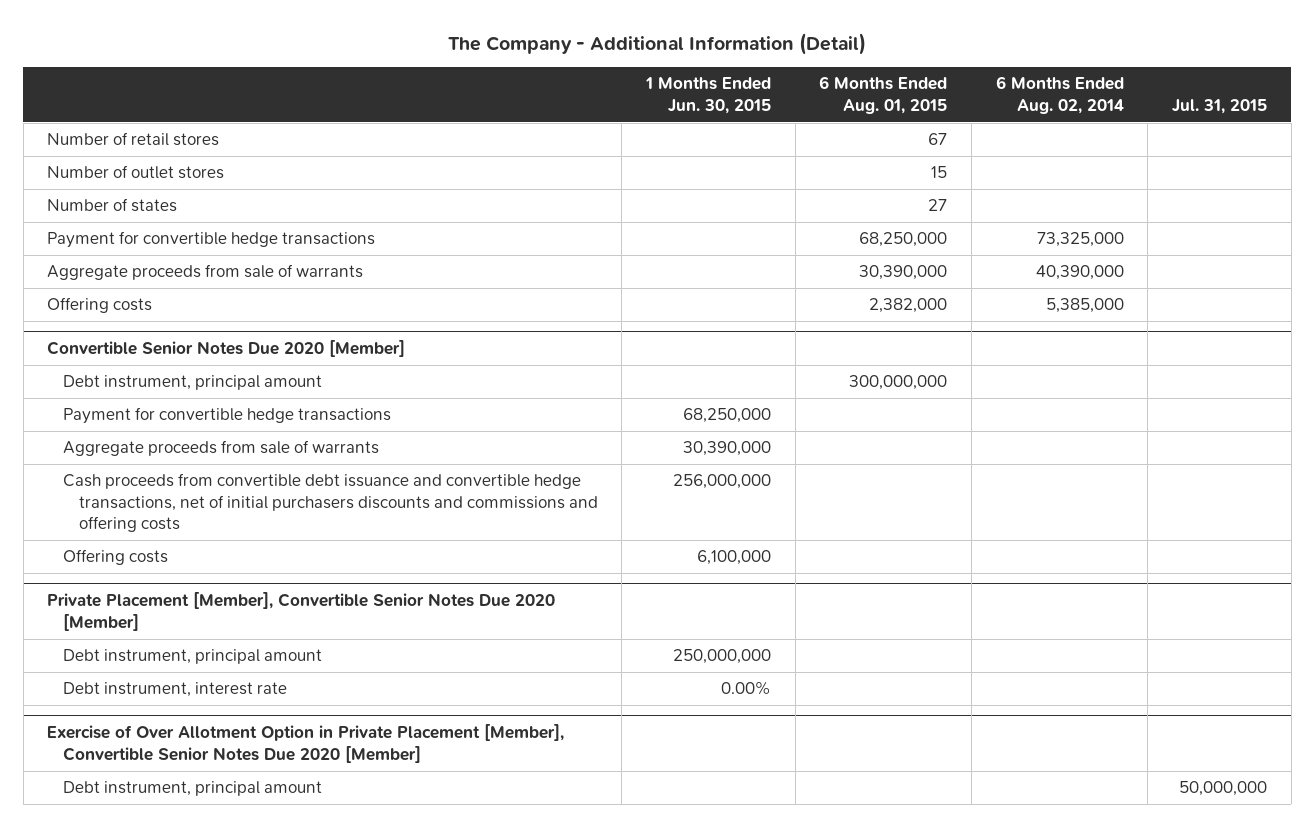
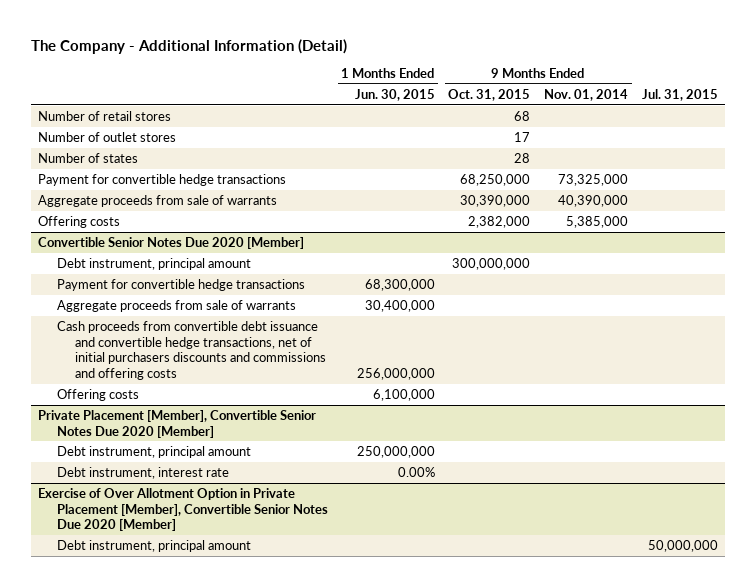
- | 1 Months Ended Jun. 30, 2015 | 6 Months Ended Aug. 01, 2015 | 6 Months Ended Aug. 02, 2014 | Jul. 31, 2015
+ | 1 Months Ended Jun. 30, 2015 | 9 Months Ended Oct. 31, 2015 | 9 Months Ended Nov. 01, 2014 | Jul. 31, 2015
@ Convertible Senior Notes Due 2020 [Member]
- Payment for convertible hedge transactions | 68,250,000 | | |
- Aggregate proceeds from sale of warrants | 30,390,000 | | |
+ Payment for convertible hedge transactions | 68,300,000 | | |
+ Aggregate proceeds from sale of warrants | 30,400,000 | | |

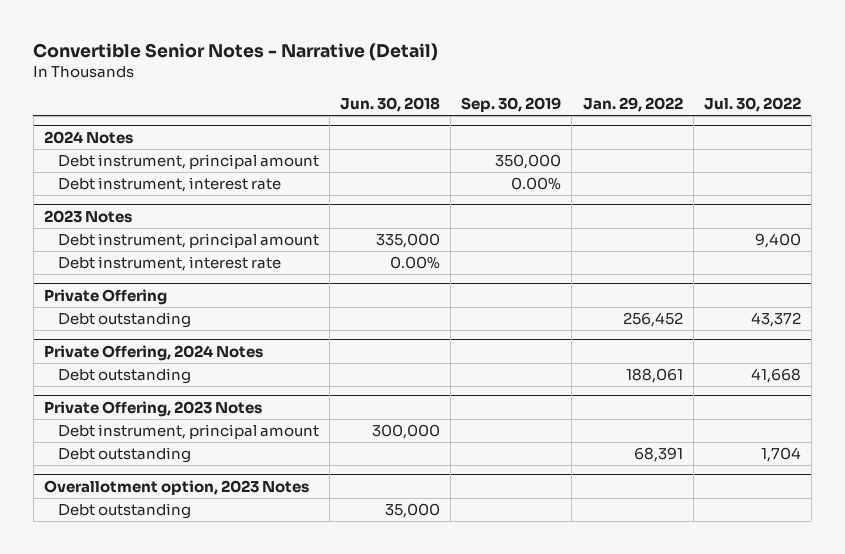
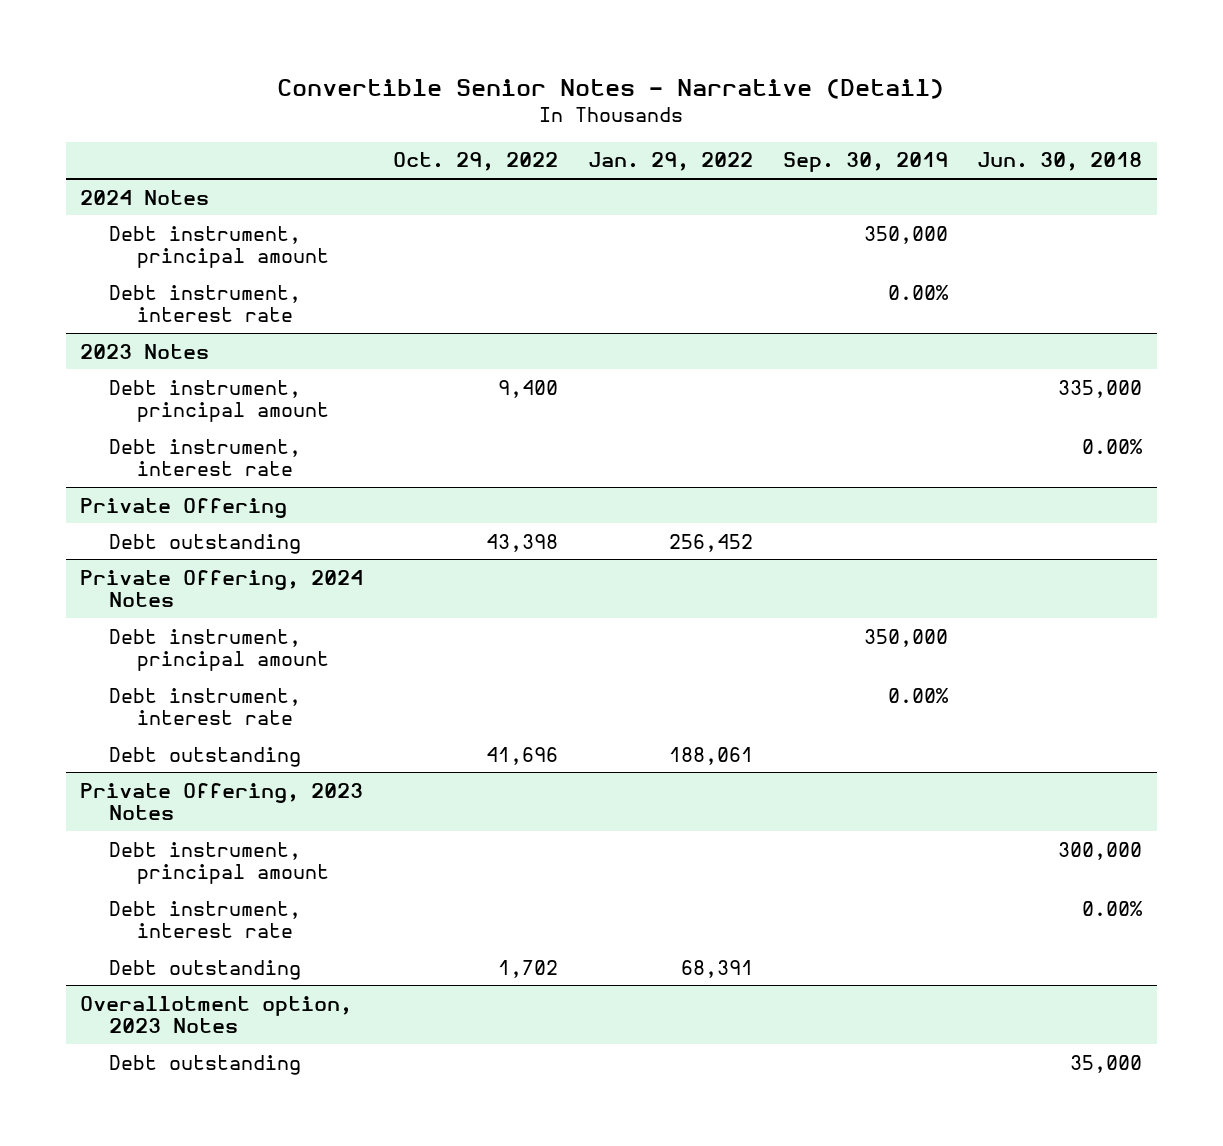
- | Jun. 30, 2018 | Sep. 30, 2019 | Jan. 29, 2022 | Jul. 30, 2022
+ | Oct. 29, 2022 | Jan. 29, 2022 | Sep. 30, 2019 | Jun. 30, 2018
@ Private Offering, 2024 Notes
+ Debt instrument, principal amount | | | 350,000 |
+ Debt instrument, interest rate | | | 0.00% |
@ Private Offering, 2023 Notes
+ Debt instrument, interest rate | | | | 0.00%

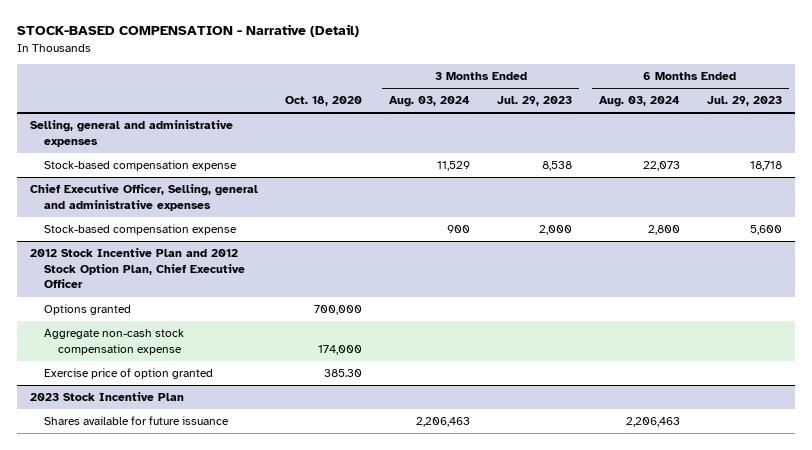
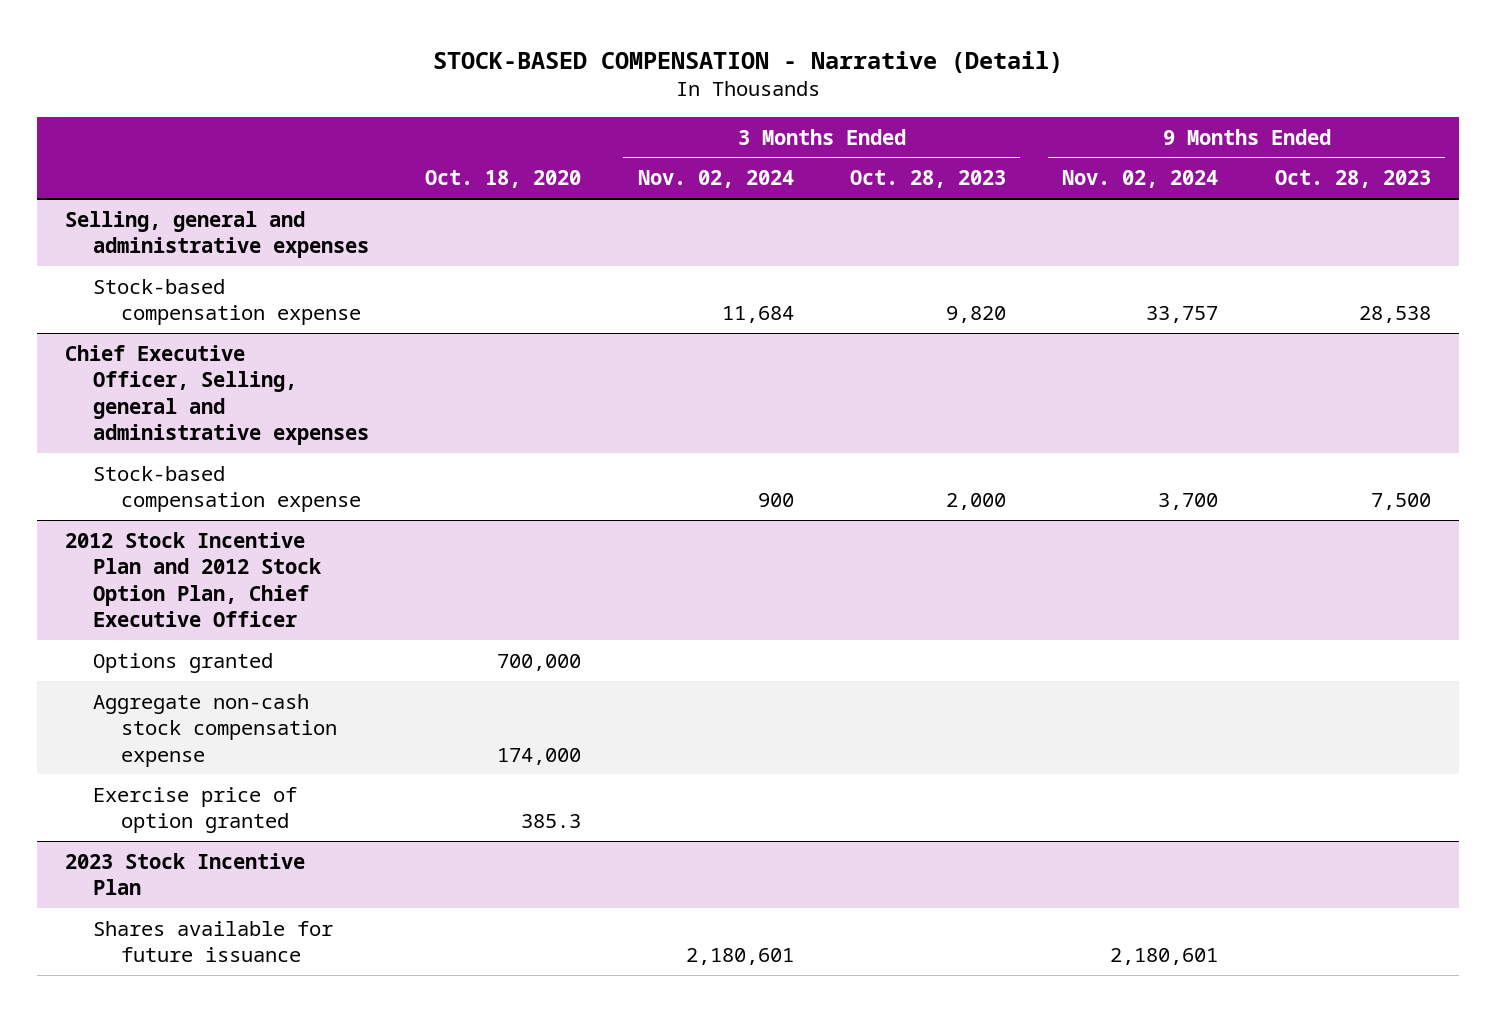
- | Oct. 18, 2020 | 3 Months Ended Aug. 03, 2024 | 3 Months Ended Jul. 29, 2023 | 6 Months Ended Aug. 03, 2024 | 6 Months Ended Jul. 29, 2023
+ | Oct. 18, 2020 | 3 Months Ended Nov. 02, 2024 | 3 Months Ended Oct. 28, 2023 | 9 Months Ended Nov. 02, 2024 | 9 Months Ended Oct. 28, 2023
@ 2012 Stock Incentive Plan and 2012 Stock Option Plan, Chief Executive Officer
- Exercise price of option granted | 385.30 | | | |
+ Exercise price of option granted | 385.3 | | | |

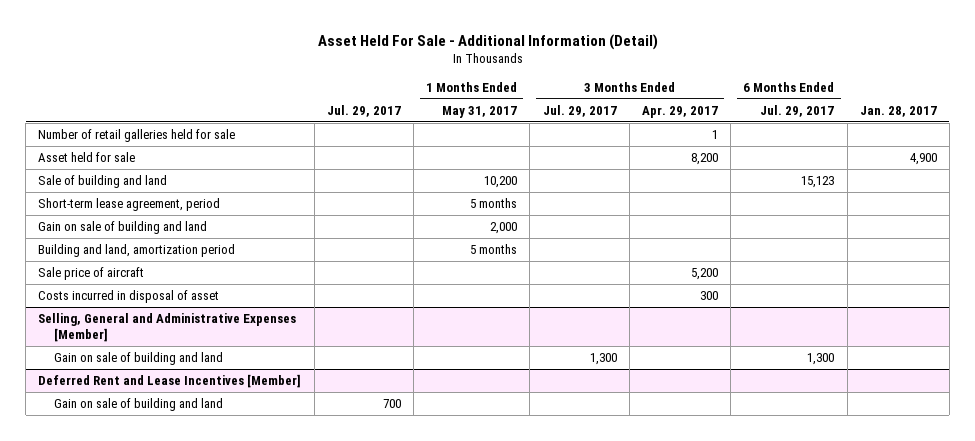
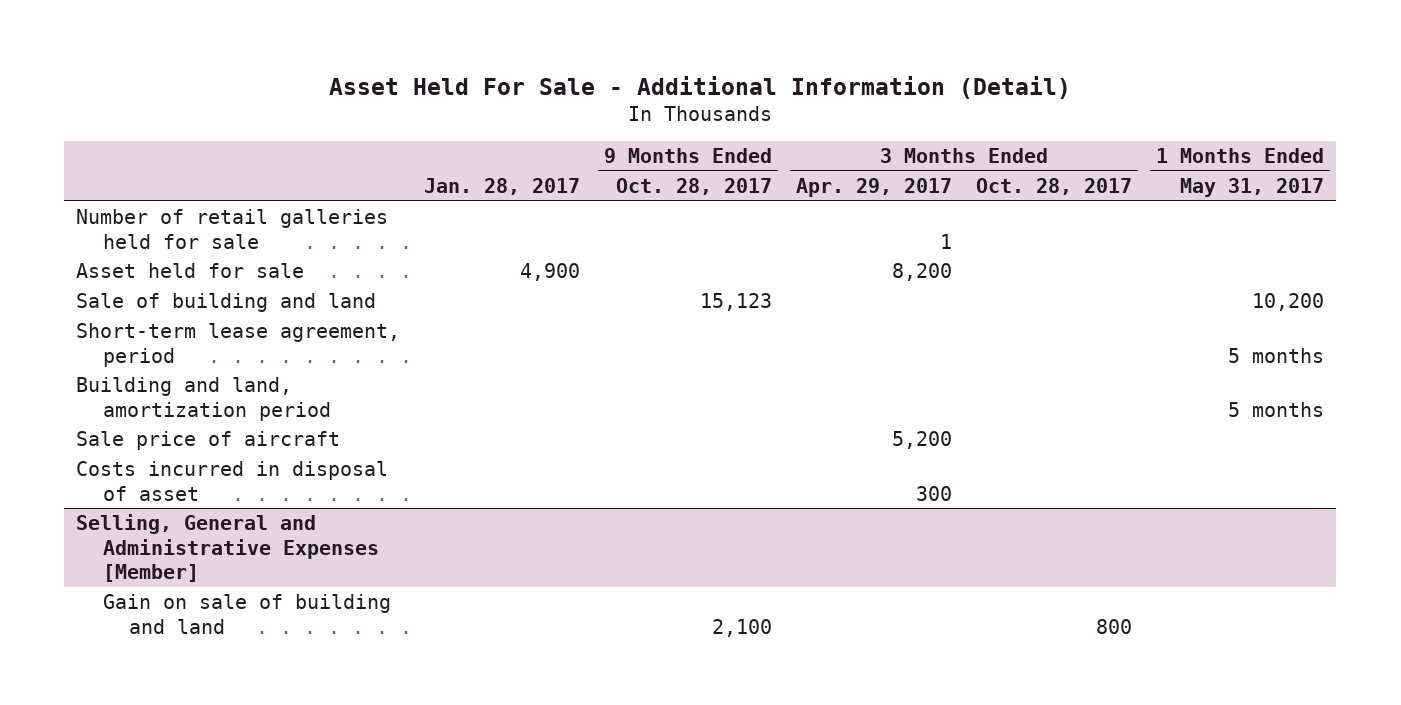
- | Jul. 29, 2017 | 1 Months Ended May 31, 2017 | 3 Months Ended Jul. 29, 2017 | 3 Months Ended Apr. 29, 2017 | 6 Months Ended Jul. 29, 2017 | Jan. 28, 2017
+ | Jan. 28, 2017 | 9 Months Ended Oct. 28, 2017 | 3 Months Ended Apr. 29, 2017 | 3 Months Ended Oct. 28, 2017 | 1 Months Ended May 31, 2017
- Gain on sale of building and land | | 2,000 | | | |
- Deferred Rent and Lease Incentives [Member]
- Gain on sale of building and land | 700 | | | | |

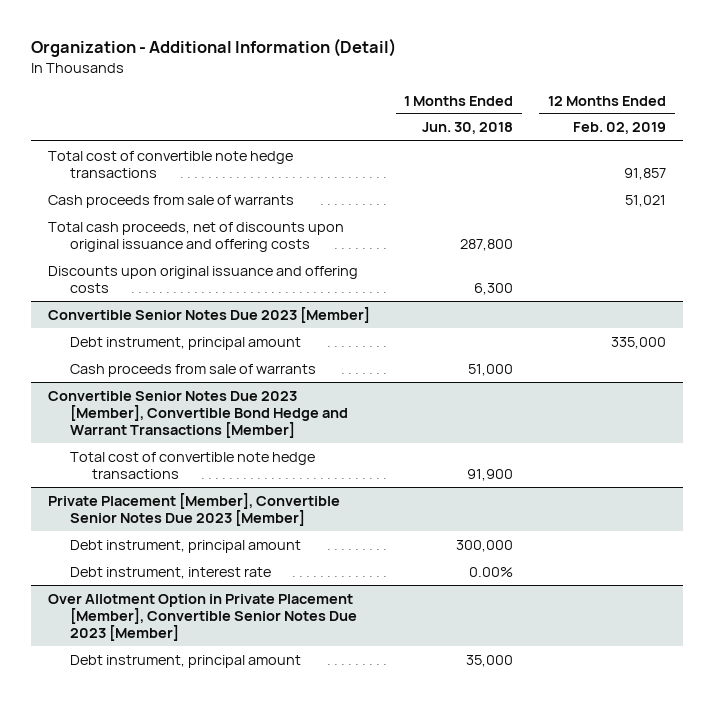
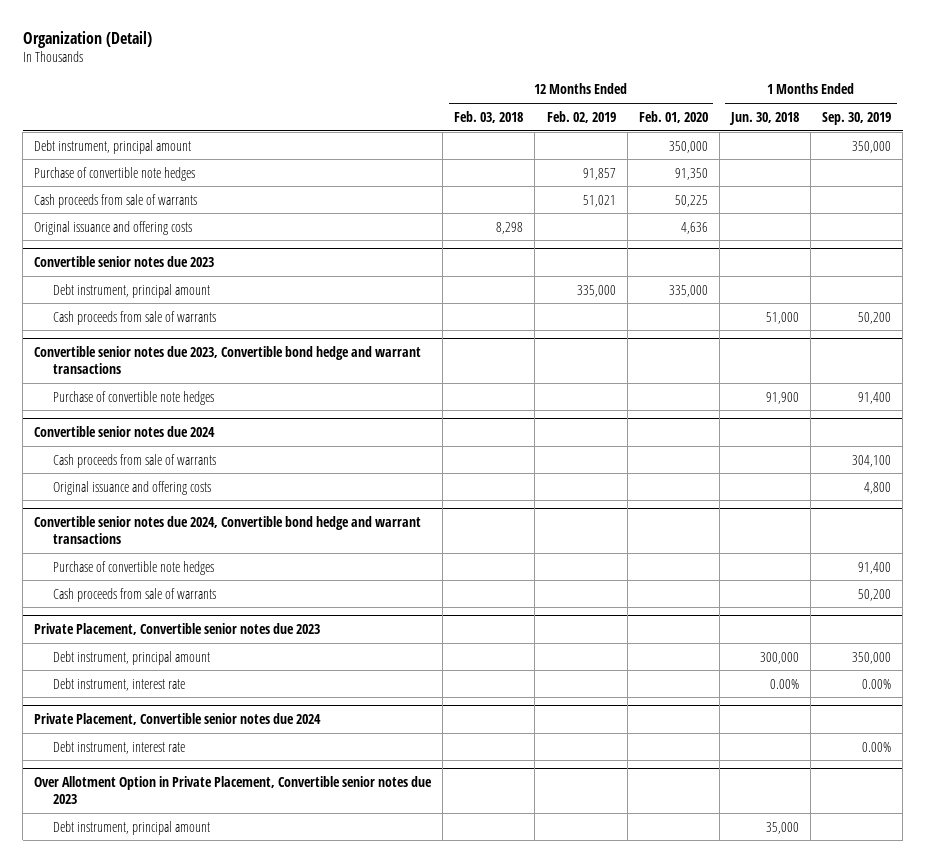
- Organization - Additional Information (Detail)
+ Organization (Detail)
- | 1 Months Ended Jun. 30, 2018 | 12 Months Ended Feb. 02, 2019
+ | 12 Months Ended Feb. 03, 2018 | 12 Months Ended Feb. 02, 2019 | 12 Months Ended Feb. 01, 2020 | 1 Months Ended Jun. 30, 2018 | 1 Months Ended Sep. 30, 2019
- Total cost of convertible note hedge transactions | | 91,857
+ Debt instrument, principal amount | | | 350,000 | | 350,000
+ Purchase of convertible note hedges | | 91,857 | 91,350 | |
- Total cash proceeds, net of discounts upon original issuance and offering costs | 287,800 |
- Discounts upon original issuance and offering costs | 6,300 |
- Convertible Senior Notes Due 2023 [Member]
+ Original issuance and offering costs | 8,298 | | 4,636 | |
+ Convertible senior notes due 2023
- Convertible Senior Notes Due 2023 [Member], Convertible Bond Hedge and Warrant Transactions [Member]
- Total cost of convertible note hedge transactions | 91,900 |
- Private Placement [Member], Convertible Senior Notes Due 2023 [Member]
+ Convertible senior notes due 2023, Convertible bond hedge and warrant transactions
+ Purchase of convertible note hedges | | | | 91,900 | 91,400
+ Convertible senior notes due 2024
+ Cash proceeds from sale of warrants | | | | | 304,100
+ Original issuance and offering costs | | | | | 4,800
+ Convertible senior notes due 2024, Convertible bond hedge and warrant transactions
+ Purchase of convertible note hedges | | | | | 91,400
+ Cash proceeds from sale of warrants | | | | | 50,200
+ Private Placement, Convertible senior notes due 2023
- Over Allotment Option in Private Placement [Member], Convertible Senior Notes Due 2023 [Member]
+ Private Placement, Convertible senior notes due 2024
+ Debt instrument, interest rate | | | | | 0.00%
+ Over Allotment Option in Private Placement, Convertible senior notes due 2023

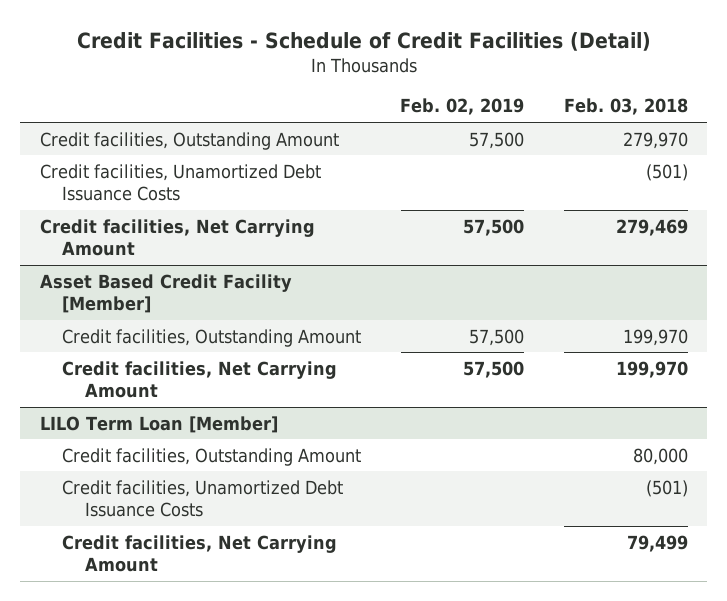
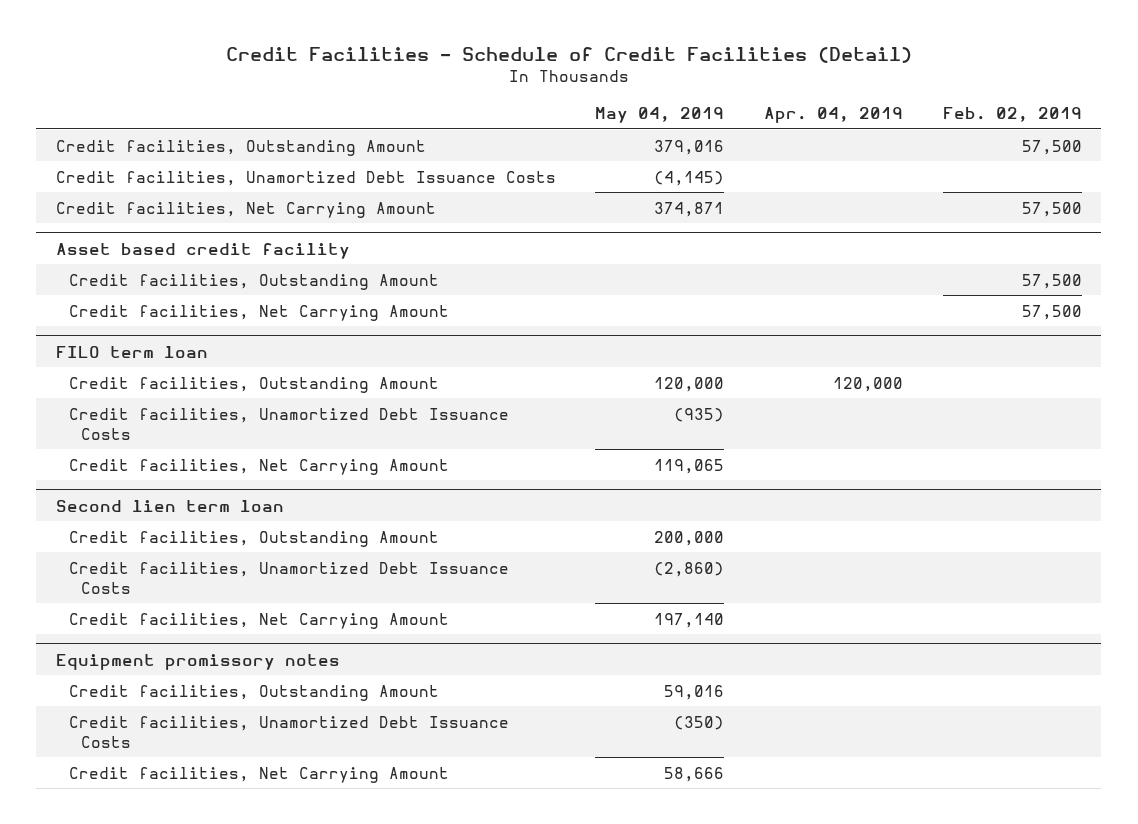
- | Feb. 02, 2019 | Feb. 03, 2018
+ | May 04, 2019 | Apr. 04, 2019 | Feb. 02, 2019
- Asset Based Credit Facility [Member]
+ Asset based credit facility
- LILO Term Loan [Member]
- Credit facilities, Outstanding Amount | | 80,000
- Credit facilities, Unamortized Debt Issuance Costs | | (501)
- Credit facilities, Net Carrying Amount | | 79,499
+ FILO term loan
+ Credit facilities, Outstanding Amount | 120,000 | 120,000 |
+ Credit facilities, Unamortized Debt Issuance Costs | (935) | |
+ Credit facilities, Net Carrying Amount | 119,065 | |
+ Second lien term loan
+ Credit facilities, Outstanding Amount | 200,000 | |
+ Credit facilities, Unamortized Debt Issuance Costs | (2,860) | |
+ Credit facilities, Net Carrying Amount | 197,140 | |
+ Equipment promissory notes
+ Credit facilities, Outstanding Amount | 59,016 | |
+ Credit facilities, Unamortized Debt Issuance Costs | (350) | |
+ Credit facilities, Net Carrying Amount | 58,666 | |

